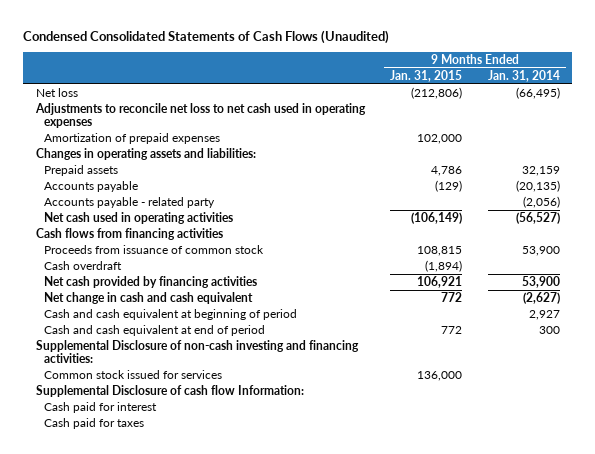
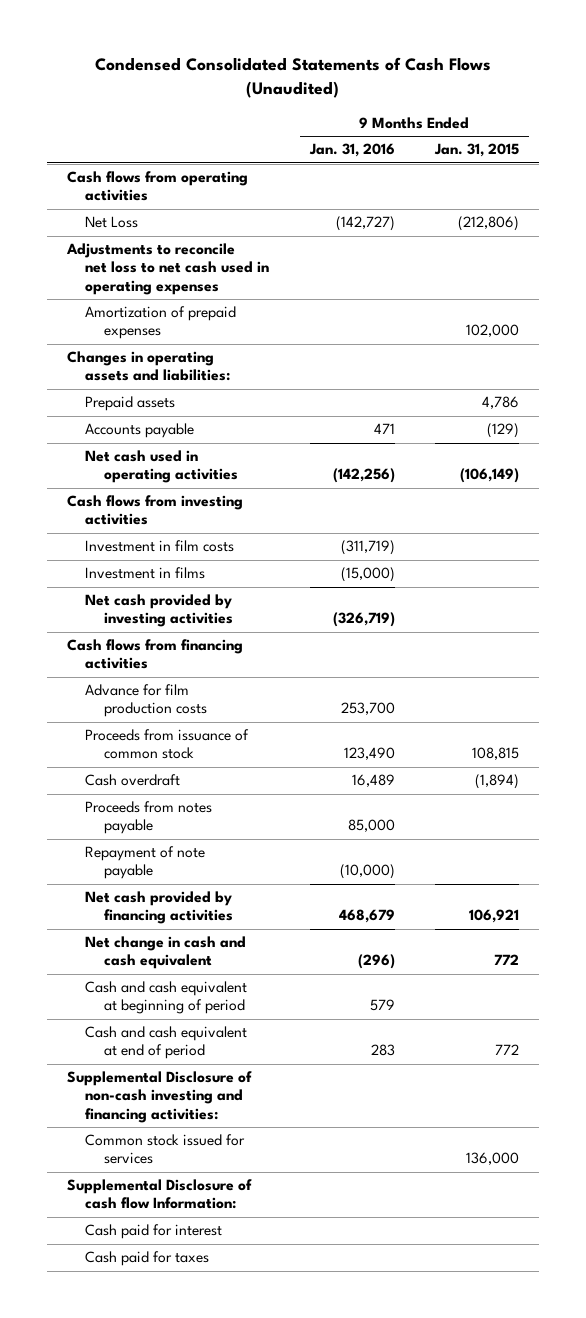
- | 9 Months Ended Jan. 31, 2015 | 9 Months Ended Jan. 31, 2014
+ | 9 Months Ended Jan. 31, 2016 | 9 Months Ended Jan. 31, 2015
- Net loss | (212,806) | (66,495)
+ Cash flows from operating activities
+ Net Loss | (142,727) | (212,806)
- Accounts payable - related party | | (2,056)
+ Cash flows from investing activities
+ Investment in film costs | (311,719) |
+ Investment in films | (15,000) |
+ Net cash provided by investing activities | (326,719) |
+ Advance for film production costs | 253,700 |
+ Proceeds from notes payable | 85,000 |
+ Repayment of note payable | (10,000) |

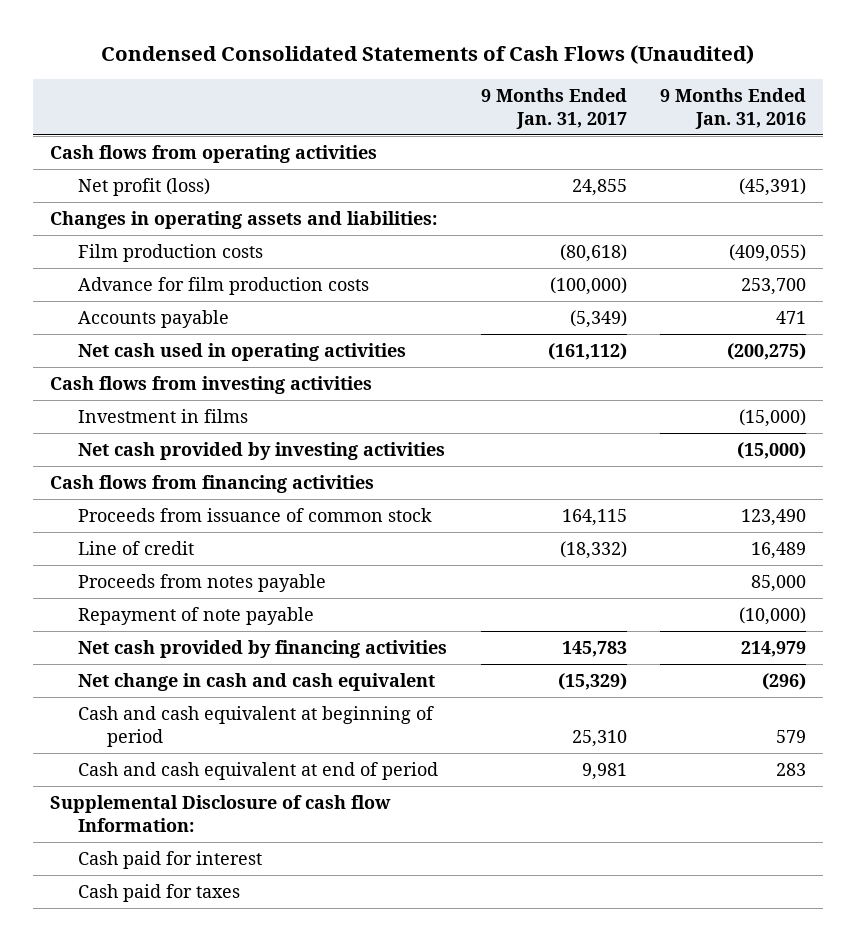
- | 9 Months Ended Jan. 31, 2016 | 9 Months Ended Jan. 31, 2015
+ | 9 Months Ended Jan. 31, 2017 | 9 Months Ended Jan. 31, 2016
- Net Loss | (142,727) | (212,806)
- Adjustments to reconcile net loss to net cash used in operating expenses
- Amortization of prepaid expenses | | 102,000
+ Net profit (loss) | 24,855 | (45,391)
- Prepaid assets | | 4,786
+ Film production costs | (80,618) | (409,055)
moved up: Advance for film production costs | (100,000) | 253,700
- Net cash used in operating activities | (142,256) | (106,149)
+ Net cash used in operating activities | (161,112) | (200,275)
- Investment in film costs | (311,719) |
- Net cash provided by investing activities | (326,719) |
+ Net cash provided by investing activities | | (15,000)
- Cash overdraft | 16,489 | (1,894)
+ Line of credit | (18,332) | 16,489
- Net cash provided by financing activities | 468,679 | 106,921
+ Net cash provided by financing activities | 145,783 | 214,979
- Supplemental Disclosure of non-cash investing and financing activities:
- Common stock issued for services | | 136,000

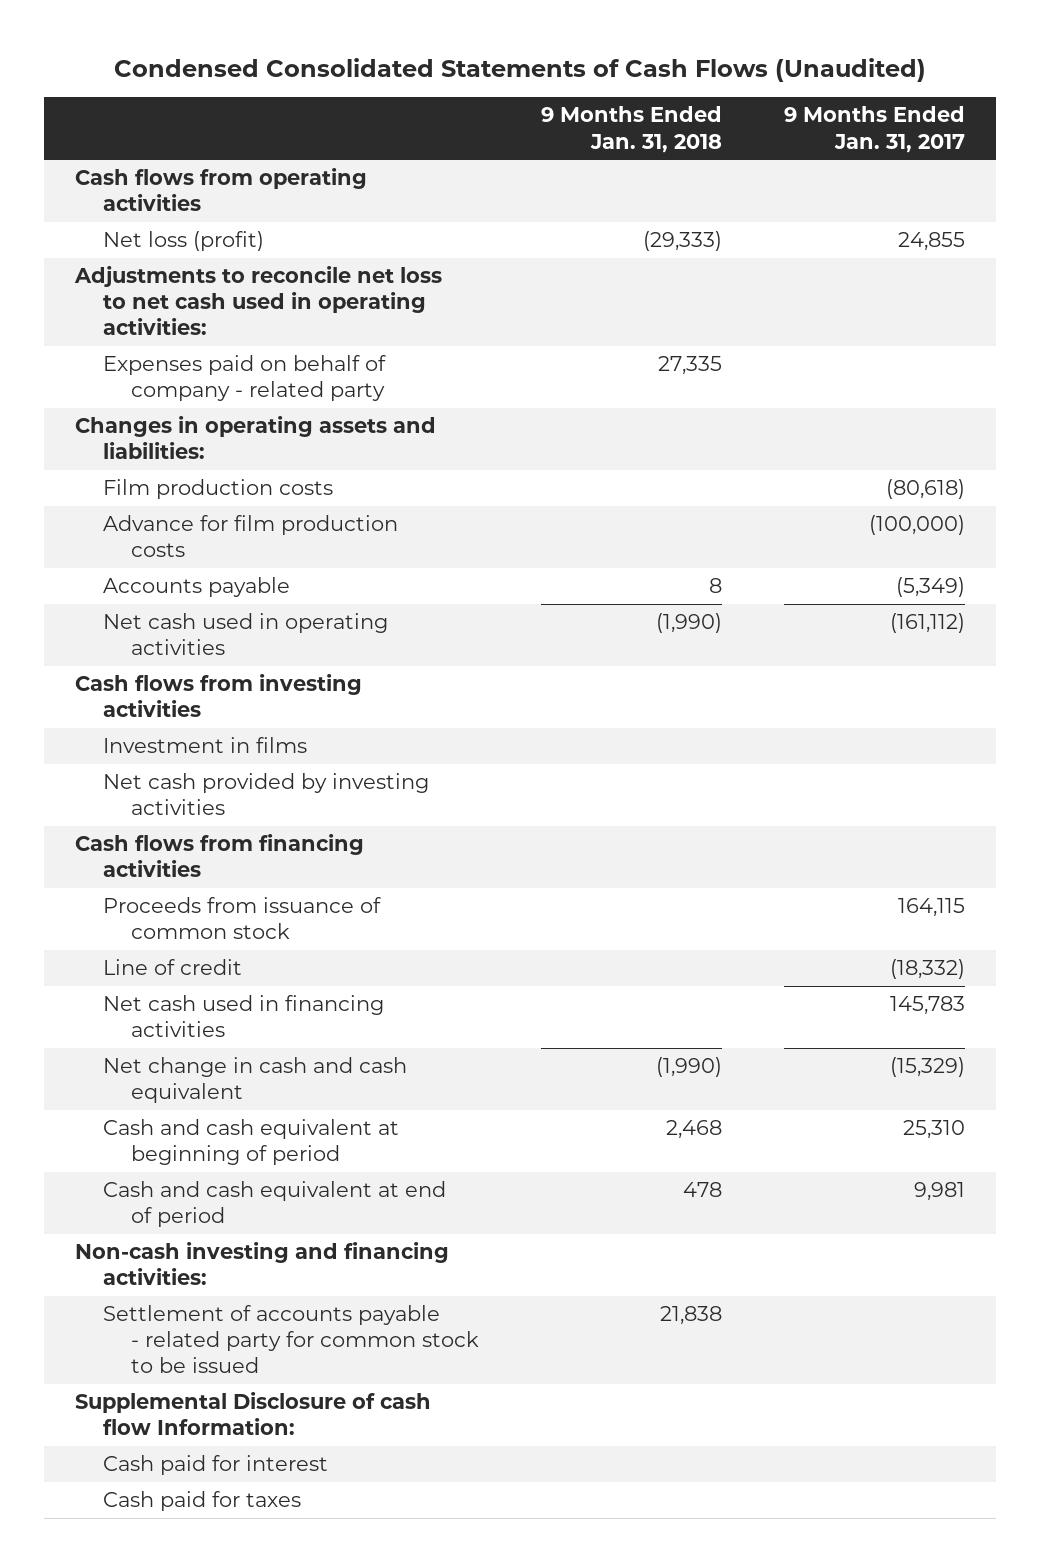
- | 9 Months Ended Jan. 31, 2017 | 9 Months Ended Jan. 31, 2016
+ | 9 Months Ended Jan. 31, 2018 | 9 Months Ended Jan. 31, 2017
- Net profit (loss) | 24,855 | (45,391)
+ Net loss (profit) | (29,333) | 24,855
+ Adjustments to reconcile net loss to net cash used in operating activities:
+ Expenses paid on behalf of company - related party | 27,335 |
- Proceeds from notes payable | | 85,000
- Repayment of note payable | | (10,000)
- Net cash provided by financing activities | 145,783 | 214,979
+ Net cash used in financing activities | | 145,783
+ Non-cash investing and financing activities:
+ Settlement of accounts payable - related party for common stock to be issued | 21,838 |

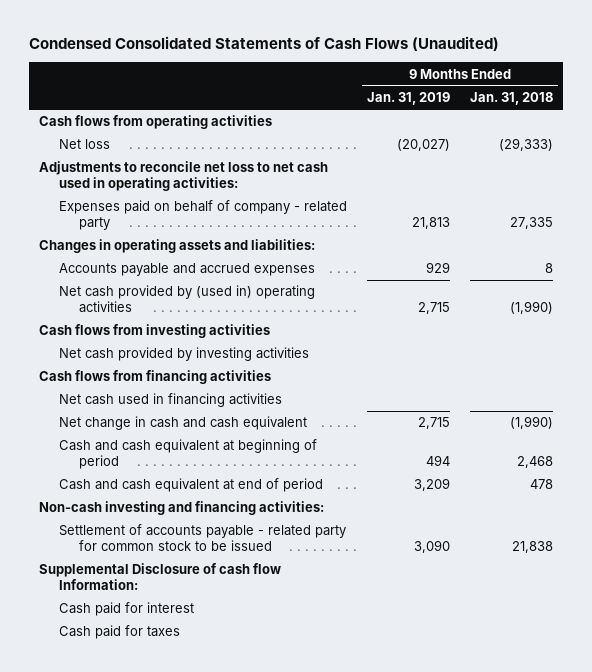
- | 9 Months Ended Jan. 31, 2018 | 9 Months Ended Jan. 31, 2017
+ | 9 Months Ended Jan. 31, 2019 | 9 Months Ended Jan. 31, 2018
- Net loss (profit) | (29,333) | 24,855
+ Net loss | (20,027) | (29,333)
- Film production costs | | (80,618)
- Advance for film production costs | | (100,000)
- Accounts payable | 8 | (5,349)
- Net cash used in operating activities | (1,990) | (161,112)
+ Accounts payable and accrued expenses | 929 | 8
+ Net cash provided by (used in) operating activities | 2,715 | (1,990)
- Investment in films
- Proceeds from issuance of common stock | | 164,115
- Line of credit | | (18,332)

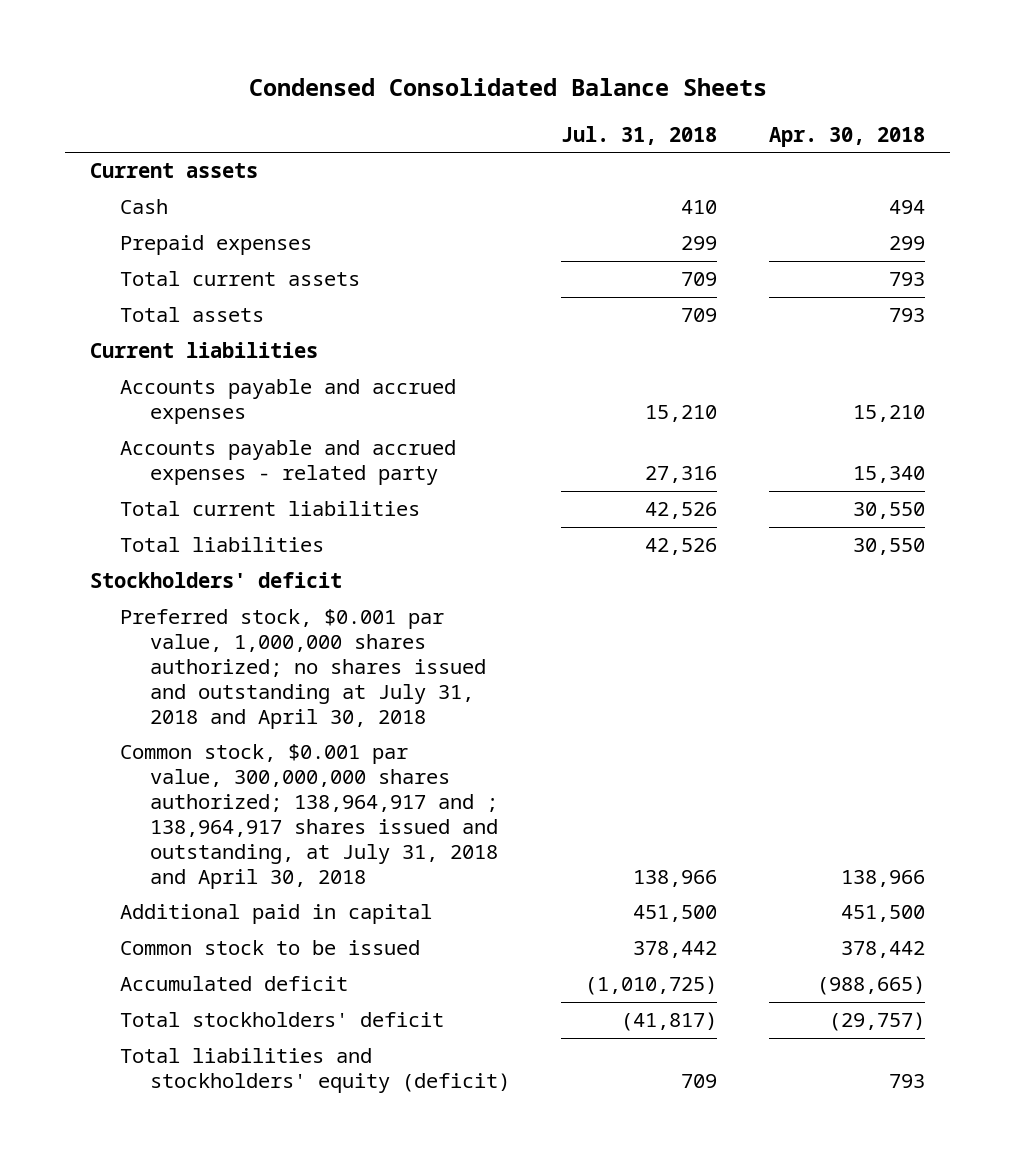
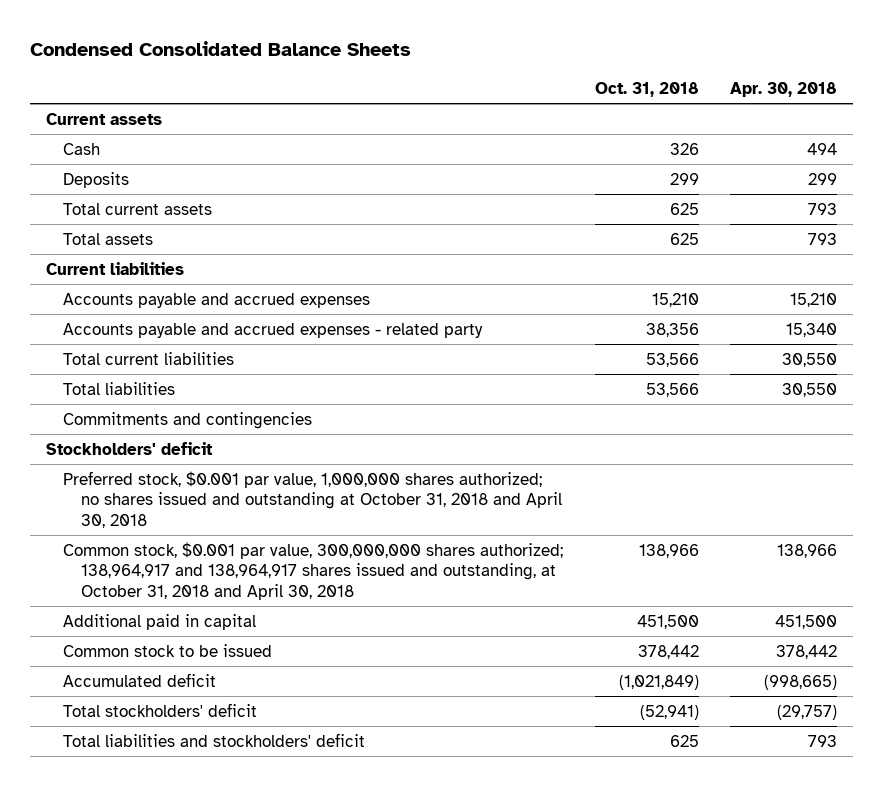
- | Jul. 31, 2018 | Apr. 30, 2018
+ | Oct. 31, 2018 | Apr. 30, 2018
- Prepaid expenses | 299 | 299
+ Deposits | 299 | 299
+ Commitments and contingencies
- Preferred stock, $0.001 par value, 1,000,000 shares authorized; no shares issued and outstanding at July 31, 2018 and April 30, 2018
- Common stock, $0.001 par value, 300,000,000 shares authorized; 138,964,917 and ; 138,964,917 shares issued and outstanding, at July 31, 2018 and April 30, 2018 | 138,966 | 138,966
+ Preferred stock, $0.001 par value, 1,000,000 shares authorized; no shares issued and outstanding at October 31, 2018 and April 30, 2018
+ Common stock, $0.001 par value, 300,000,000 shares authorized; 138,964,917 and 138,964,917 shares issued and outstanding, at October 31, 2018 and April 30, 2018 | 138,966 | 138,966
- Accumulated deficit | (1,010,725) | (988,665)
+ Accumulated deficit | (1,021,849) | (998,665)
- Total liabilities and stockholders' equity (deficit) | 709 | 793
+ Total liabilities and stockholders' deficit | 625 | 793

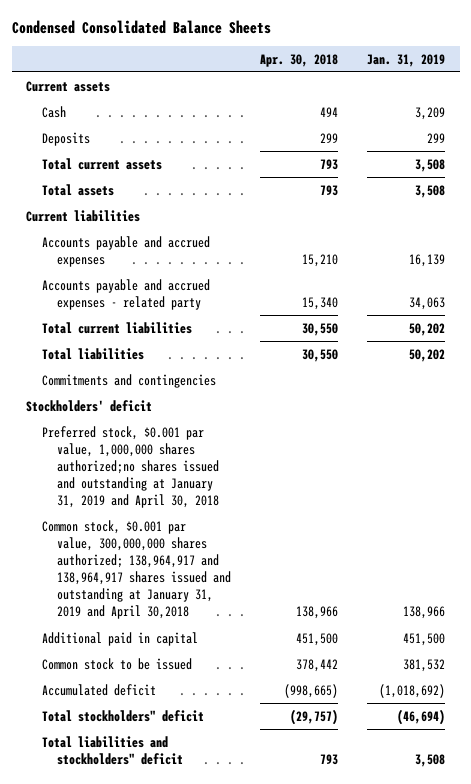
- | Oct. 31, 2018 | Apr. 30, 2018
+ | Apr. 30, 2018 | Jan. 31, 2019
- Preferred stock, $0.001 par value, 1,000,000 shares authorized; no shares issued and outstanding at October 31, 2018 and April 30, 2018
- Common stock, $0.001 par value, 300,000,000 shares authorized; 138,964,917 and 138,964,917 shares issued and outstanding, at October 31, 2018 and April 30, 2018 | 138,966 | 138,966
+ Preferred stock, $0.001 par value, 1,000,000 shares authorized;no shares issued and outstanding at January 31, 2019 and April 30, 2018
+ Common stock, $0.001 par value, 300,000,000 shares authorized; 138,964,917 and 138,964,917 shares issued and outstanding at January 31, 2019 and April 30,2018 | 138,966 | 138,966
- Total stockholders' deficit | (52,941) | (29,757)
- Total liabilities and stockholders' deficit | 625 | 793
+ Total stockholders" deficit | (29,757) | (46,694)
+ Total liabilities and stockholders" deficit | 793 | 3,508

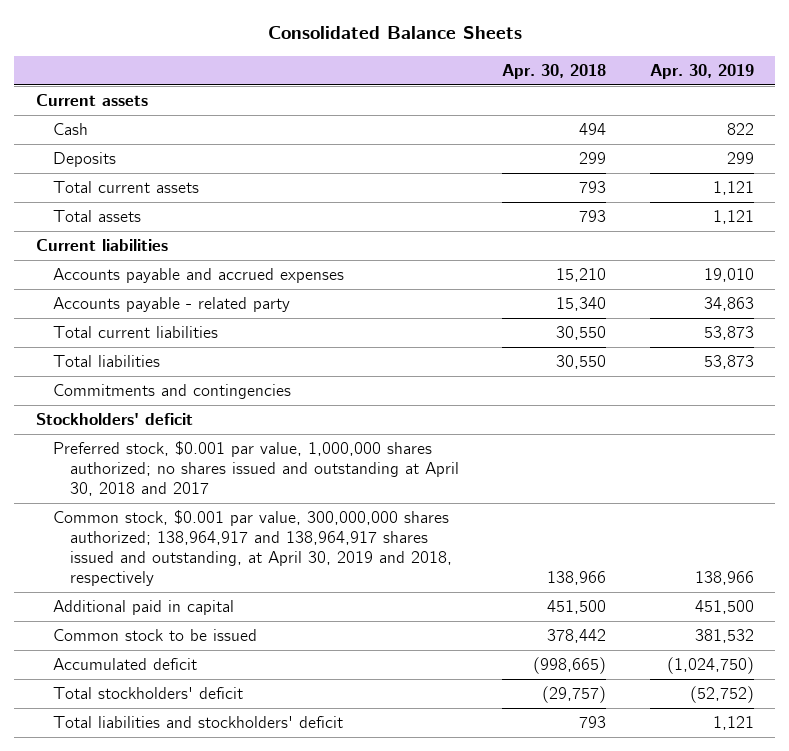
- Condensed Consolidated Balance Sheets
+ Consolidated Balance Sheets
- | Apr. 30, 2018 | Jan. 31, 2019
+ | Apr. 30, 2018 | Apr. 30, 2019
- Accounts payable and accrued expenses - related party | 15,340 | 34,063
+ Accounts payable - related party | 15,340 | 34,863
- Preferred stock, $0.001 par value, 1,000,000 shares authorized;no shares issued and outstanding at January 31, 2019 and April 30, 2018
- Common stock, $0.001 par value, 300,000,000 shares authorized; 138,964,917 and 138,964,917 shares issued and outstanding at January 31, 2019 and April 30,2018 | 138,966 | 138,966
+ Preferred stock, $0.001 par value, 1,000,000 shares authorized; no shares issued and outstanding at April 30, 2018 and 2017
+ Common stock, $0.001 par value, 300,000,000 shares authorized; 138,964,917 and 138,964,917 shares issued and outstanding, at April 30, 2019 and 2018, respectively | 138,966 | 138,966
- Total stockholders" deficit | (29,757) | (46,694)
- Total liabilities and stockholders" deficit | 793 | 3,508
+ Total stockholders' deficit | (29,757) | (52,752)
+ Total liabilities and stockholders' deficit | 793 | 1,121

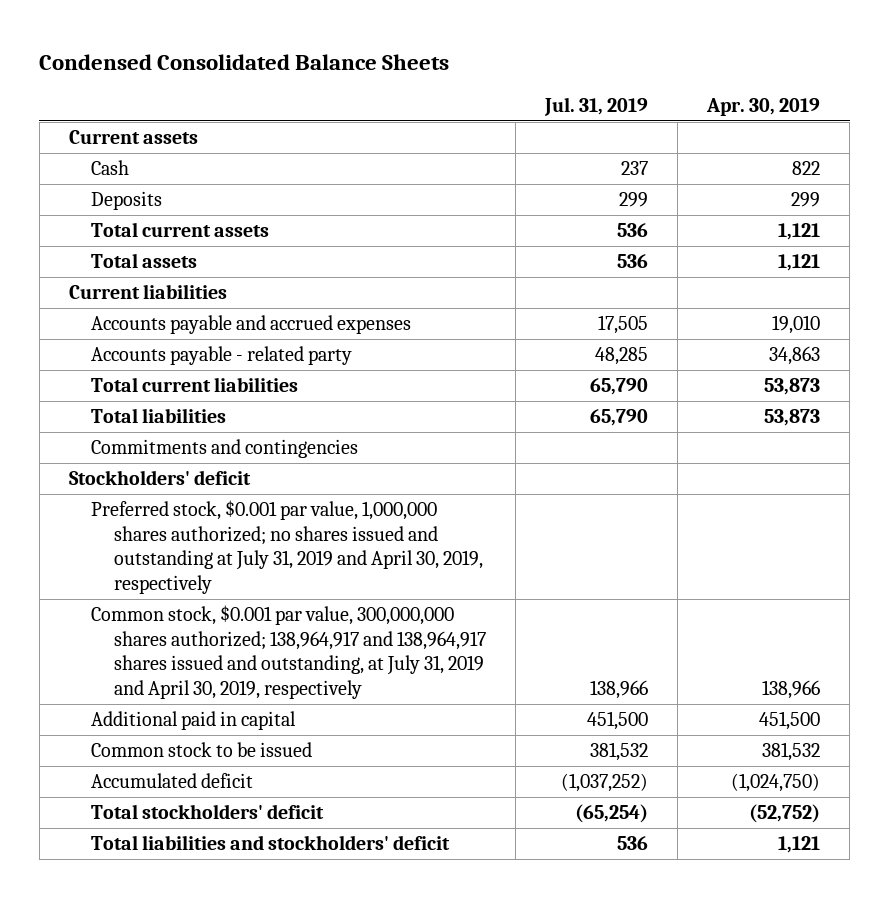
- Consolidated Balance Sheets
+ Condensed Consolidated Balance Sheets
- | Apr. 30, 2018 | Apr. 30, 2019
+ | Jul. 31, 2019 | Apr. 30, 2019
- Preferred stock, $0.001 par value, 1,000,000 shares authorized; no shares issued and outstanding at April 30, 2018 and 2017
- Common stock, $0.001 par value, 300,000,000 shares authorized; 138,964,917 and 138,964,917 shares issued and outstanding, at April 30, 2019 and 2018, respectively | 138,966 | 138,966
+ Preferred stock, $0.001 par value, 1,000,000 shares authorized; no shares issued and outstanding at July 31, 2019 and April 30, 2019, respectively
+ Common stock, $0.001 par value, 300,000,000 shares authorized; 138,964,917 and 138,964,917 shares issued and outstanding, at July 31, 2019 and April 30, 2019, respectively | 138,966 | 138,966

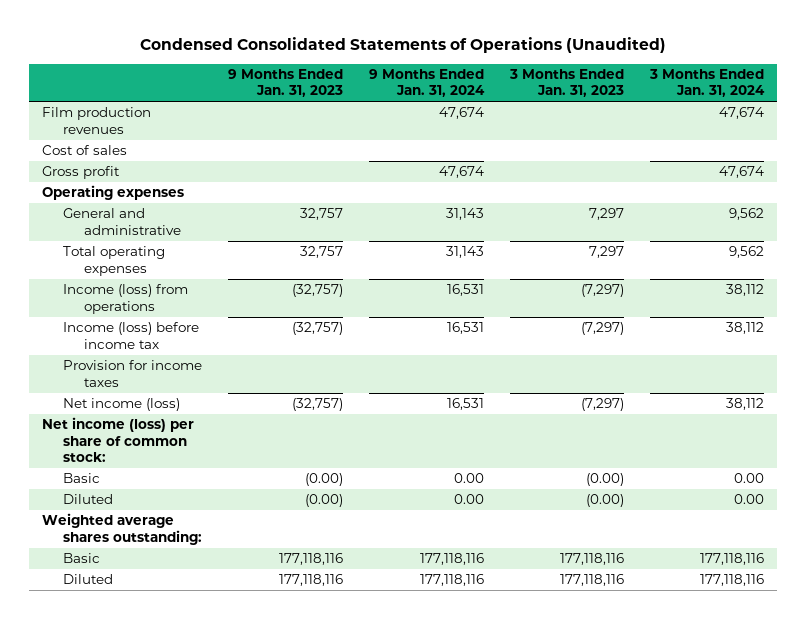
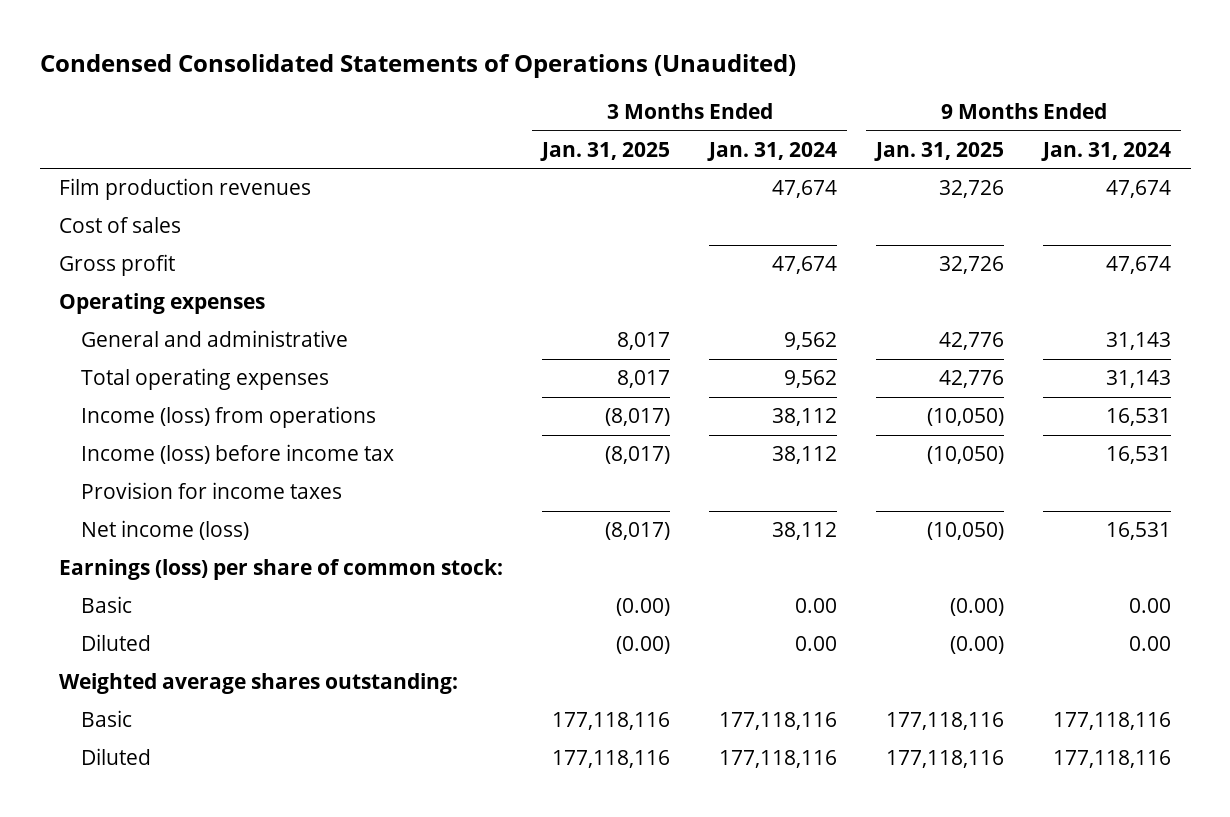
- | 9 Months Ended Jan. 31, 2023 | 9 Months Ended Jan. 31, 2024 | 3 Months Ended Jan. 31, 2023 | 3 Months Ended Jan. 31, 2024
+ | 3 Months Ended Jan. 31, 2025 | 3 Months Ended Jan. 31, 2024 | 9 Months Ended Jan. 31, 2025 | 9 Months Ended Jan. 31, 2024
- Net income (loss) per share of common stock:
+ Earnings (loss) per share of common stock:

